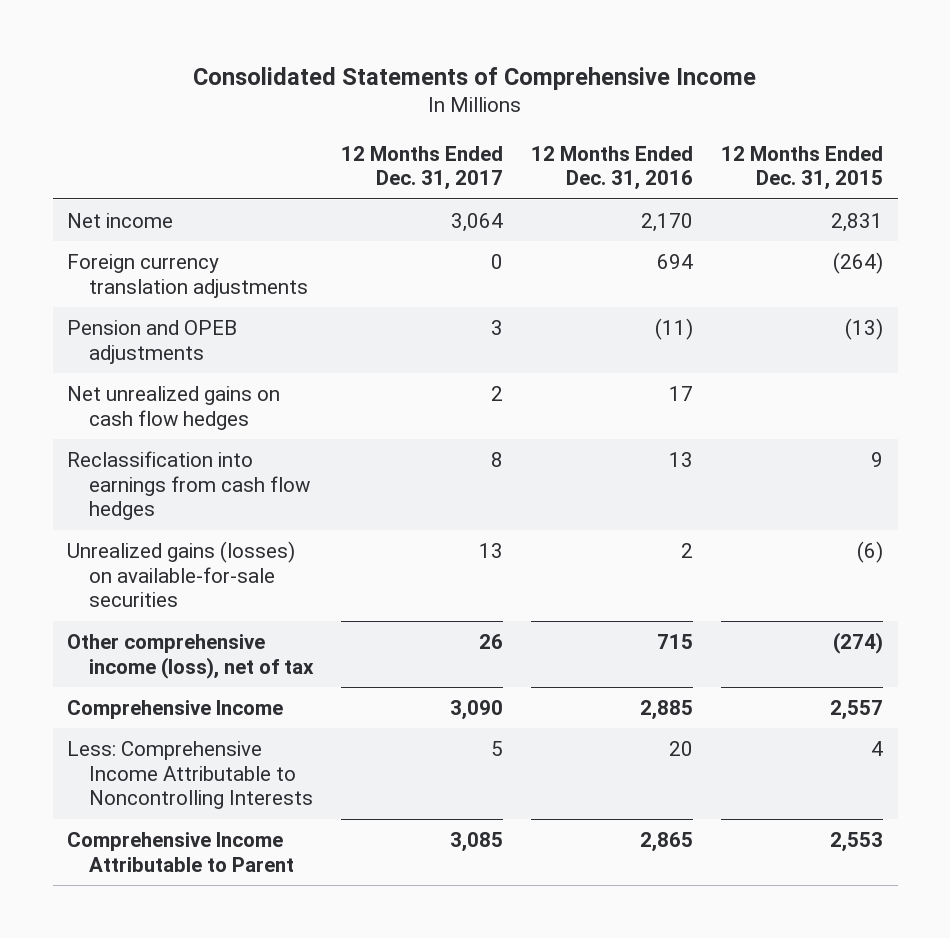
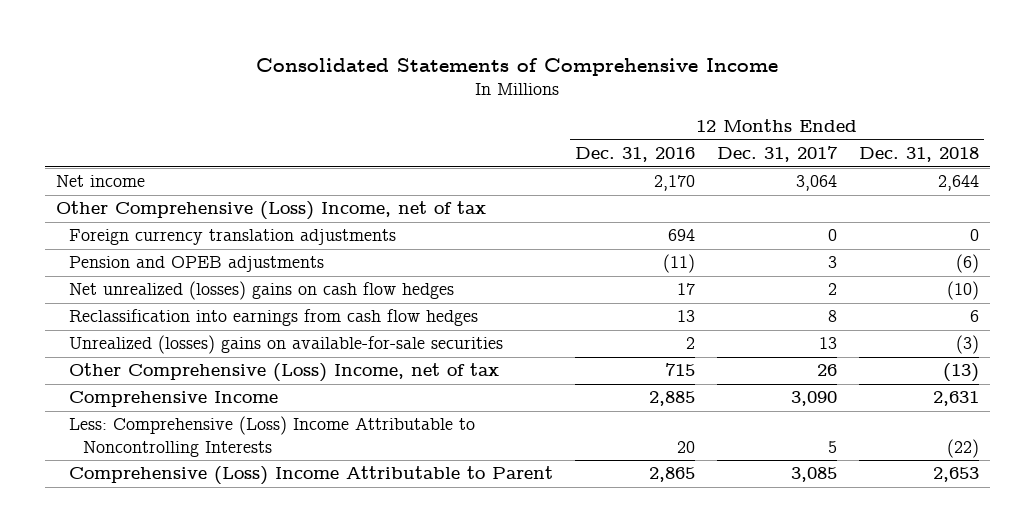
- | 12 Months Ended Dec. 31, 2017 | 12 Months Ended Dec. 31, 2016 | 12 Months Ended Dec. 31, 2015
+ | 12 Months Ended Dec. 31, 2016 | 12 Months Ended Dec. 31, 2017 | 12 Months Ended Dec. 31, 2018
+ Other Comprehensive (Loss) Income, net of tax
- Net unrealized gains on cash flow hedges | 2 | 17 |
+ Net unrealized (losses) gains on cash flow hedges | 17 | 2 | (10)
- Unrealized gains (losses) on available-for-sale securities | 13 | 2 | (6)
- Other comprehensive income (loss), net of tax | 26 | 715 | (274)
+ Unrealized (losses) gains on available-for-sale securities | 2 | 13 | (3)
+ Other Comprehensive (Loss) Income, net of tax | 715 | 26 | (13)
- Less: Comprehensive Income Attributable to Noncontrolling Interests | 5 | 20 | 4
- Comprehensive Income Attributable to Parent | 3,085 | 2,865 | 2,553
+ Less: Comprehensive (Loss) Income Attributable to Noncontrolling Interests | 20 | 5 | (22)
+ Comprehensive (Loss) Income Attributable to Parent | 2,865 | 3,085 | 2,653

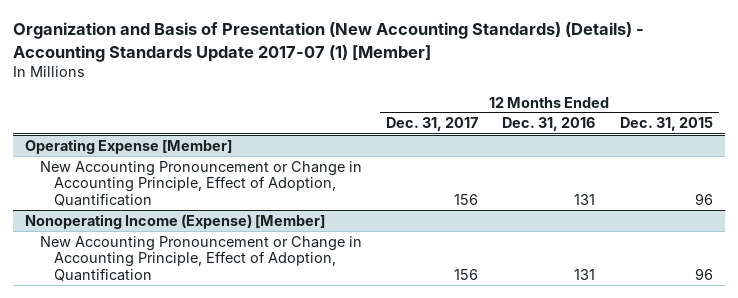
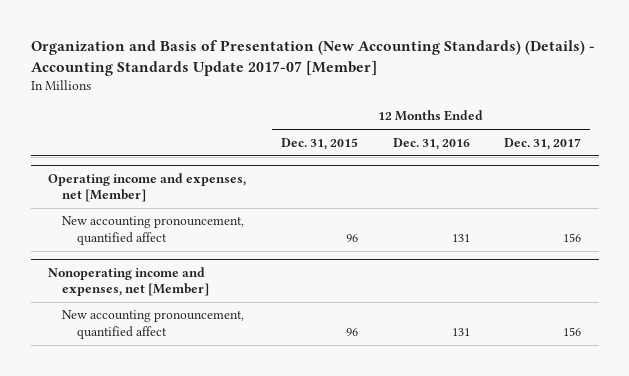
- Organization and Basis of Presentation (New Accounting Standards) (Details) - Accounting Standards Update 2017-07 (1) [Member]
+ Organization and Basis of Presentation (New Accounting Standards) (Details) - Accounting Standards Update 2017-07 [Member]
- | 12 Months Ended Dec. 31, 2017 | 12 Months Ended Dec. 31, 2016 | 12 Months Ended Dec. 31, 2015
+ | 12 Months Ended Dec. 31, 2015 | 12 Months Ended Dec. 31, 2016 | 12 Months Ended Dec. 31, 2017
- Operating Expense [Member]
- New Accounting Pronouncement or Change in Accounting Principle, Effect of Adoption, Quantification | 156 | 131 | 96
- Nonoperating Income (Expense) [Member]
- New Accounting Pronouncement or Change in Accounting Principle, Effect of Adoption, Quantification | 156 | 131 | 96
+ Operating income and expenses, net [Member]
+ New accounting pronouncement, quantified affect | 96 | 131 | 156
+ Nonoperating income and expenses, net [Member]
+ New accounting pronouncement, quantified affect | 96 | 131 | 156

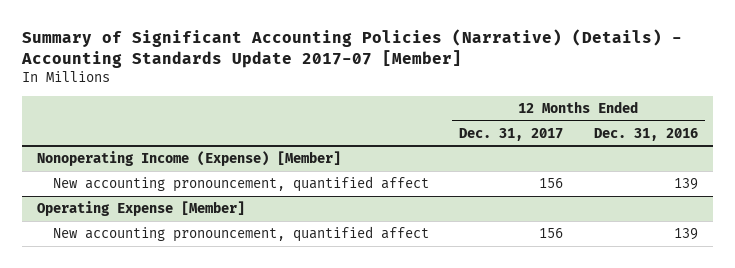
- Organization and Basis of Presentation (New Accounting Standards) (Details) - Accounting Standards Update 2017-07 [Member]
+ Summary of Significant Accounting Policies (Narrative) (Details) - Accounting Standards Update 2017-07 [Member]
- | 12 Months Ended Dec. 31, 2015 | 12 Months Ended Dec. 31, 2016 | 12 Months Ended Dec. 31, 2017
+ | 12 Months Ended Dec. 31, 2017 | 12 Months Ended Dec. 31, 2016
- Operating income and expenses, net [Member]
- New accounting pronouncement, quantified affect | 96 | 131 | 156
- Nonoperating income and expenses, net [Member]
- New accounting pronouncement, quantified affect | 96 | 131 | 156
+ Nonoperating Income (Expense) [Member]
+ New accounting pronouncement, quantified affect | 156 | 139
+ Operating Expense [Member]
+ New accounting pronouncement, quantified affect | 156 | 139

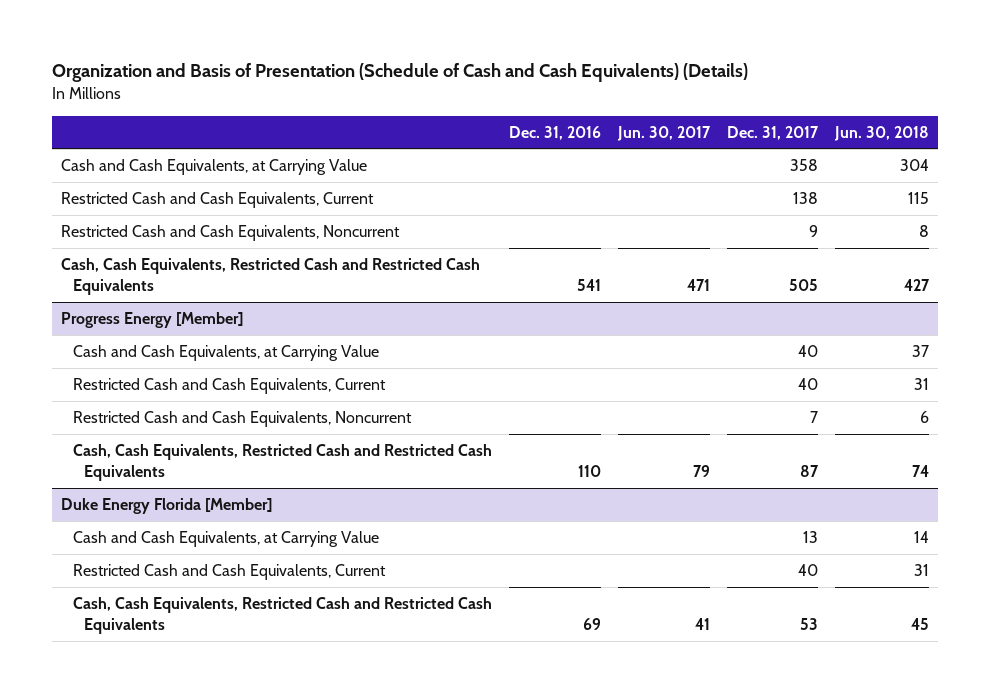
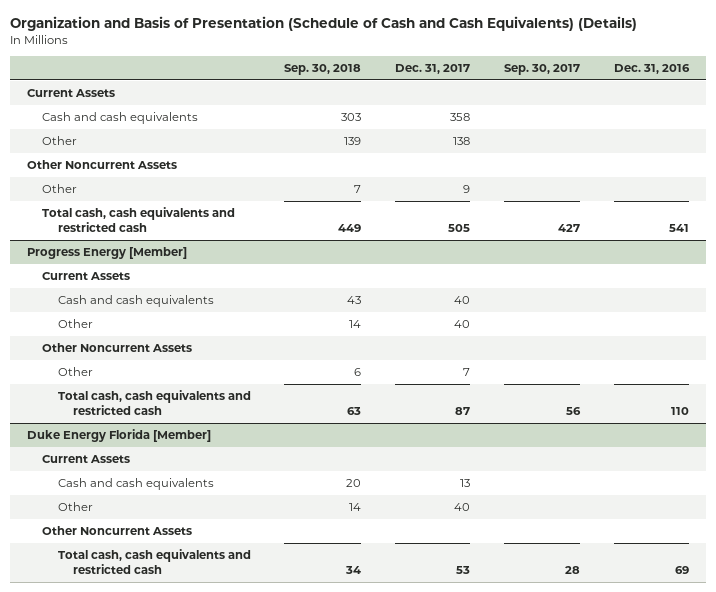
- | Dec. 31, 2016 | Jun. 30, 2017 | Dec. 31, 2017 | Jun. 30, 2018
+ | Sep. 30, 2018 | Dec. 31, 2017 | Sep. 30, 2017 | Dec. 31, 2016
- Cash and Cash Equivalents, at Carrying Value | | | 358 | 304
- Restricted Cash and Cash Equivalents, Current | | | 138 | 115
- Restricted Cash and Cash Equivalents, Noncurrent | | | 9 | 8
- Cash, Cash Equivalents, Restricted Cash and Restricted Cash Equivalents | 541 | 471 | 505 | 427
+ Current Assets
+ Cash and cash equivalents | 303 | 358 | |
+ Other | 139 | 138 | |
+ Other Noncurrent Assets
+ Other | 7 | 9 | |
+ Total cash, cash equivalents and restricted cash | 449 | 505 | 427 | 541
@ Progress Energy [Member]
- Cash and Cash Equivalents, at Carrying Value | | | 40 | 37
- Restricted Cash and Cash Equivalents, Current | | | 40 | 31
- Restricted Cash and Cash Equivalents, Noncurrent | | | 7 | 6
- Cash, Cash Equivalents, Restricted Cash and Restricted Cash Equivalents | 110 | 79 | 87 | 74
+ Current Assets
+ Cash and cash equivalents | 43 | 40 | |
+ Other | 14 | 40 | |
+ Other Noncurrent Assets
+ Other | 6 | 7 | |
+ Total cash, cash equivalents and restricted cash | 63 | 87 | 56 | 110
@ Duke Energy Florida [Member]
- Cash and Cash Equivalents, at Carrying Value | | | 13 | 14
- Restricted Cash and Cash Equivalents, Current | | | 40 | 31
- Cash, Cash Equivalents, Restricted Cash and Restricted Cash Equivalents | 69 | 41 | 53 | 45
+ Current Assets
+ Cash and cash equivalents | 20 | 13 | |
+ Other | 14 | 40 | |
+ Other Noncurrent Assets
+ Total cash, cash equivalents and restricted cash | 34 | 53 | 28 | 69

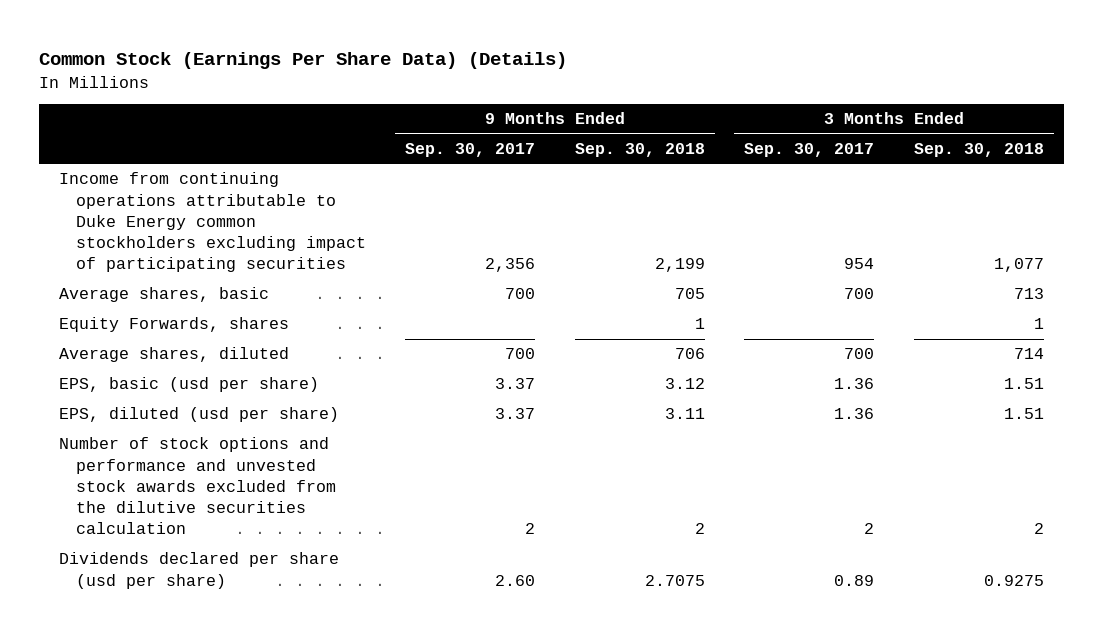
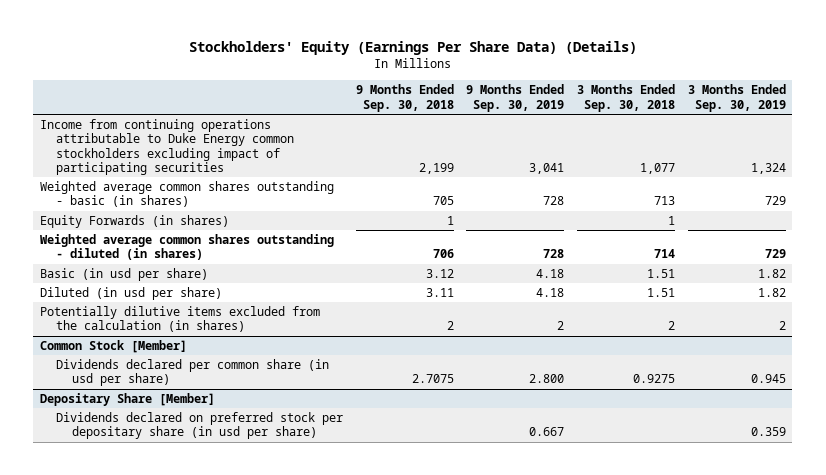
- Common Stock (Earnings Per Share Data) (Details)
+ Stockholders' Equity (Earnings Per Share Data) (Details)
- | 9 Months Ended Sep. 30, 2017 | 9 Months Ended Sep. 30, 2018 | 3 Months Ended Sep. 30, 2017 | 3 Months Ended Sep. 30, 2018
+ | 9 Months Ended Sep. 30, 2018 | 9 Months Ended Sep. 30, 2019 | 3 Months Ended Sep. 30, 2018 | 3 Months Ended Sep. 30, 2019
- Average shares, basic | 700 | 705 | 700 | 713
- Equity Forwards, shares | | 1 | | 1
- Average shares, diluted | 700 | 706 | 700 | 714
- EPS, basic (usd per share) | 3.37 | 3.12 | 1.36 | 1.51
- EPS, diluted (usd per share) | 3.37 | 3.11 | 1.36 | 1.51
- Number of stock options and performance and unvested stock awards excluded from the dilutive securities calculation | 2 | 2 | 2 | 2
- Dividends declared per share (usd per share) | 2.60 | 2.7075 | 0.89 | 0.9275
+ Weighted average common shares outstanding - basic (in shares) | 705 | 728 | 713 | 729
+ Equity Forwards (in shares) | 1 | | 1 |
+ Weighted average common shares outstanding - diluted (in shares) | 706 | 728 | 714 | 729
+ Basic (in usd per share) | 3.12 | 4.18 | 1.51 | 1.82
+ Diluted (in usd per share) | 3.11 | 4.18 | 1.51 | 1.82
+ Potentially dilutive items excluded from the calculation (in shares) | 2 | 2 | 2 | 2
+ Common Stock [Member]
+ Dividends declared per common share (in usd per share) | 2.7075 | 2.800 | 0.9275 | 0.945
+ Depositary Share [Member]
+ Dividends declared on preferred stock per depositary share (in usd per share) | | 0.667 | | 0.359

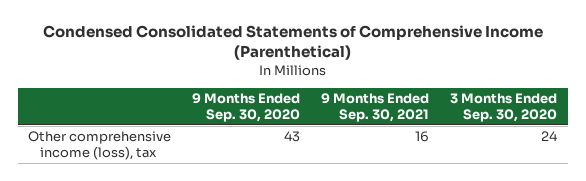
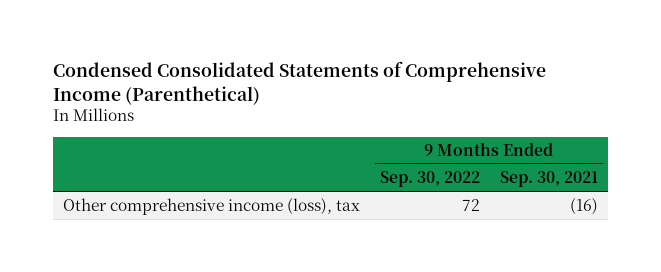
- | 9 Months Ended Sep. 30, 2020 | 9 Months Ended Sep. 30, 2021 | 3 Months Ended Sep. 30, 2020
+ | 9 Months Ended Sep. 30, 2022 | 9 Months Ended Sep. 30, 2021
- Other comprehensive income (loss), tax | 43 | 16 | 24
+ Other comprehensive income (loss), tax | 72 | (16)

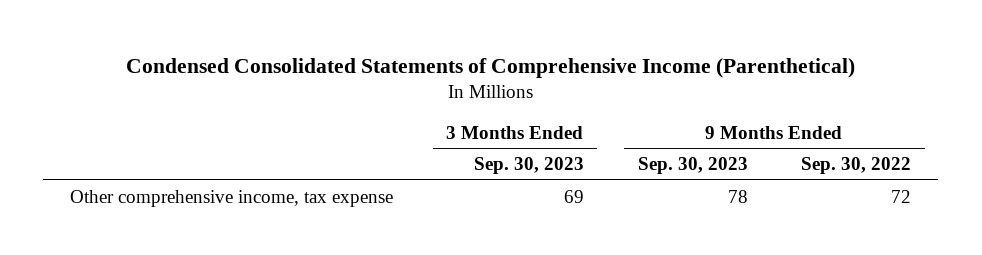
- | 9 Months Ended Sep. 30, 2022 | 9 Months Ended Sep. 30, 2021
+ | 3 Months Ended Sep. 30, 2023 | 9 Months Ended Sep. 30, 2023 | 9 Months Ended Sep. 30, 2022
- Other comprehensive income (loss), tax | 72 | (16)
+ Other comprehensive income, tax expense | 69 | 78 | 72

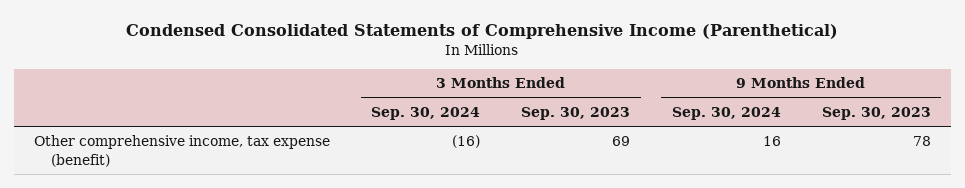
- | 3 Months Ended Sep. 30, 2023 | 9 Months Ended Sep. 30, 2023 | 9 Months Ended Sep. 30, 2022
+ | 3 Months Ended Sep. 30, 2024 | 3 Months Ended Sep. 30, 2023 | 9 Months Ended Sep. 30, 2024 | 9 Months Ended Sep. 30, 2023
- Other comprehensive income, tax expense | 69 | 78 | 72
+ Other comprehensive income, tax expense (benefit) | (16) | 69 | 16 | 78

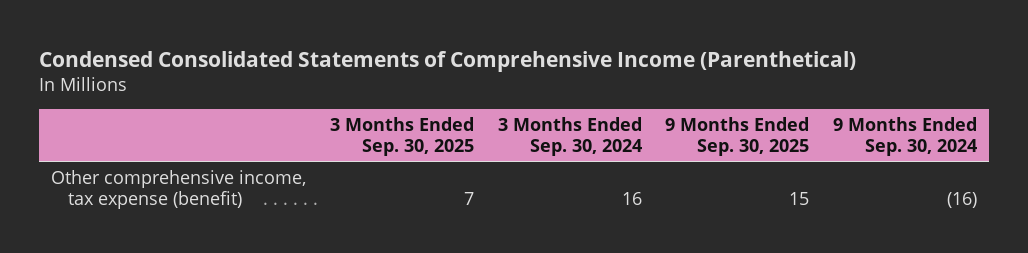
- | 3 Months Ended Sep. 30, 2024 | 3 Months Ended Sep. 30, 2023 | 9 Months Ended Sep. 30, 2024 | 9 Months Ended Sep. 30, 2023
+ | 3 Months Ended Sep. 30, 2025 | 3 Months Ended Sep. 30, 2024 | 9 Months Ended Sep. 30, 2025 | 9 Months Ended Sep. 30, 2024
- Other comprehensive income, tax expense (benefit) | (16) | 69 | 16 | 78
+ Other comprehensive income, tax expense (benefit) | 7 | 16 | 15 | (16)

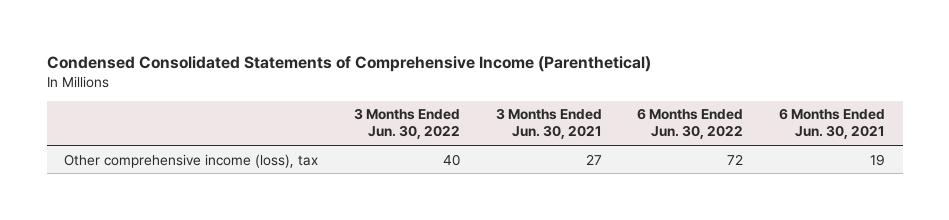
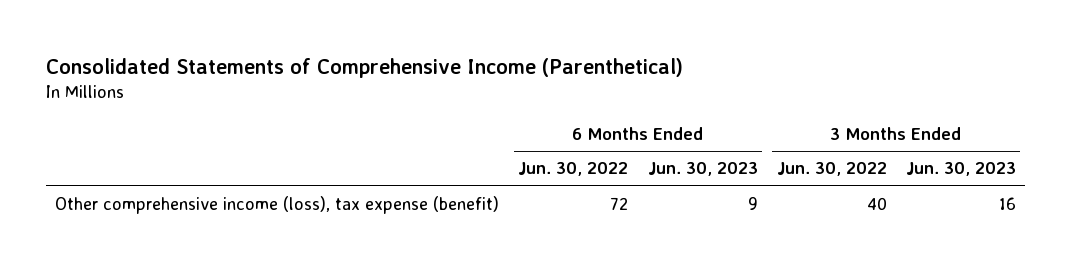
- Condensed Consolidated Statements of Comprehensive Income (Parenthetical)
+ Consolidated Statements of Comprehensive Income (Parenthetical)
- | 3 Months Ended Jun. 30, 2022 | 3 Months Ended Jun. 30, 2021 | 6 Months Ended Jun. 30, 2022 | 6 Months Ended Jun. 30, 2021
+ | 6 Months Ended Jun. 30, 2022 | 6 Months Ended Jun. 30, 2023 | 3 Months Ended Jun. 30, 2022 | 3 Months Ended Jun. 30, 2023
- Other comprehensive income (loss), tax | 40 | 27 | 72 | 19
+ Other comprehensive income (loss), tax expense (benefit) | 72 | 9 | 40 | 16

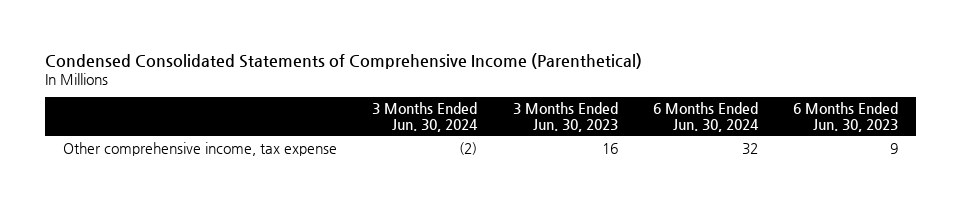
- Consolidated Statements of Comprehensive Income (Parenthetical)
+ Condensed Consolidated Statements of Comprehensive Income (Parenthetical)
- | 6 Months Ended Jun. 30, 2022 | 6 Months Ended Jun. 30, 2023 | 3 Months Ended Jun. 30, 2022 | 3 Months Ended Jun. 30, 2023
+ | 3 Months Ended Jun. 30, 2024 | 3 Months Ended Jun. 30, 2023 | 6 Months Ended Jun. 30, 2024 | 6 Months Ended Jun. 30, 2023
- Other comprehensive income (loss), tax expense (benefit) | 72 | 9 | 40 | 16
+ Other comprehensive income, tax expense | (2) | 16 | 32 | 9

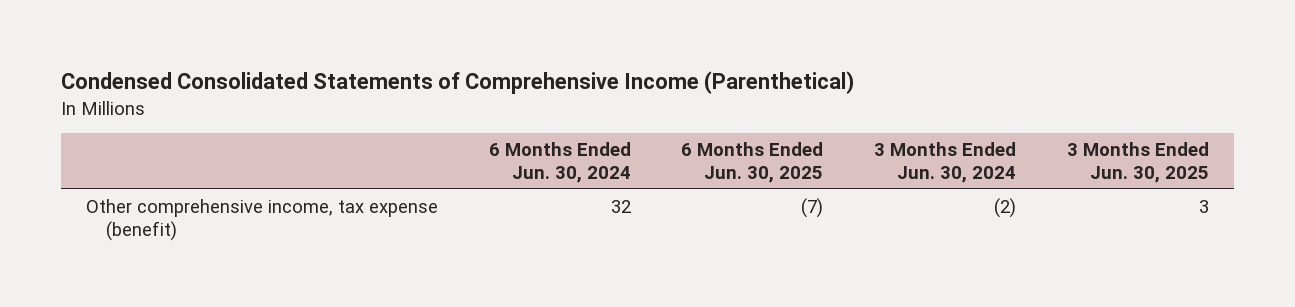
- | 3 Months Ended Jun. 30, 2024 | 3 Months Ended Jun. 30, 2023 | 6 Months Ended Jun. 30, 2024 | 6 Months Ended Jun. 30, 2023
+ | 6 Months Ended Jun. 30, 2024 | 6 Months Ended Jun. 30, 2025 | 3 Months Ended Jun. 30, 2024 | 3 Months Ended Jun. 30, 2025
- Other comprehensive income, tax expense | (2) | 16 | 32 | 9
+ Other comprehensive income, tax expense (benefit) | 32 | (7) | (2) | 3

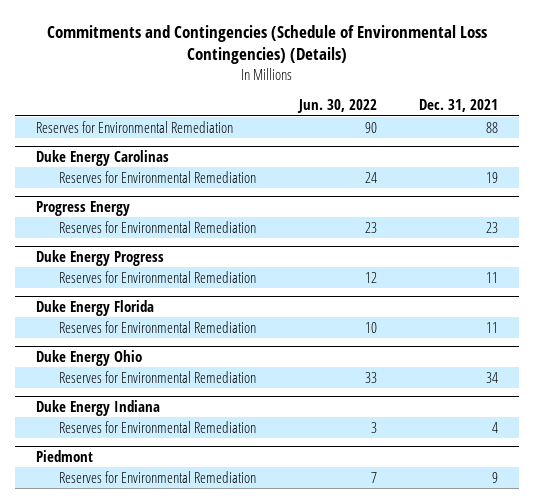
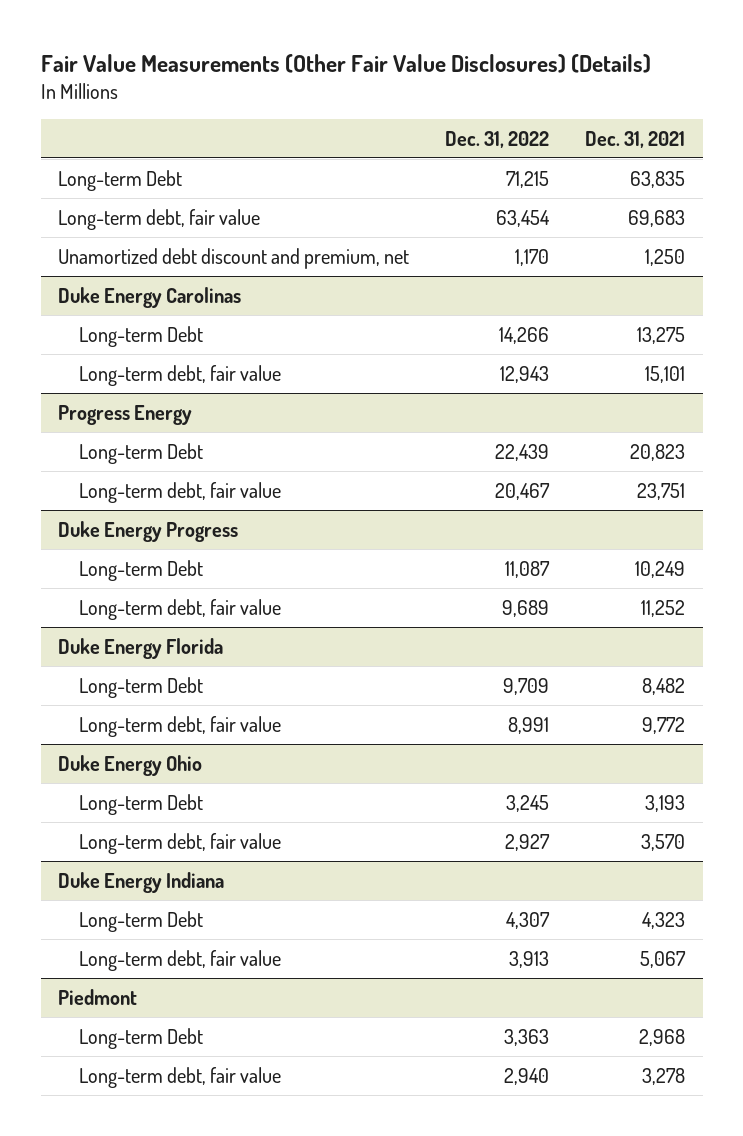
- Commitments and Contingencies (Schedule of Environmental Loss Contingencies) (Details)
+ Fair Value Measurements (Other Fair Value Disclosures) (Details)
- | Jun. 30, 2022 | Dec. 31, 2021
+ | Dec. 31, 2022 | Dec. 31, 2021
- Reserves for Environmental Remediation | 90 | 88
+ Long-term Debt | 71,215 | 63,835
+ Long-term debt, fair value | 63,454 | 69,683
+ Unamortized debt discount and premium, net | 1,170 | 1,250
@ Duke Energy Carolinas
- Reserves for Environmental Remediation | 24 | 19
+ Long-term Debt | 14,266 | 13,275
+ Long-term debt, fair value | 12,943 | 15,101
@ Progress Energy
- Reserves for Environmental Remediation | 23 | 23
+ Long-term Debt | 22,439 | 20,823
+ Long-term debt, fair value | 20,467 | 23,751
@ Duke Energy Progress
- Reserves for Environmental Remediation | 12 | 11
+ Long-term Debt | 11,087 | 10,249
+ Long-term debt, fair value | 9,689 | 11,252
@ Duke Energy Florida
- Reserves for Environmental Remediation | 10 | 11
+ Long-term Debt | 9,709 | 8,482
+ Long-term debt, fair value | 8,991 | 9,772
@ Duke Energy Ohio
- Reserves for Environmental Remediation | 33 | 34
+ Long-term Debt | 3,245 | 3,193
+ Long-term debt, fair value | 2,927 | 3,570
@ Duke Energy Indiana
- Reserves for Environmental Remediation | 3 | 4
+ Long-term Debt | 4,307 | 4,323
+ Long-term debt, fair value | 3,913 | 5,067
@ Piedmont
- Reserves for Environmental Remediation | 7 | 9
+ Long-term Debt | 3,363 | 2,968
+ Long-term debt, fair value | 2,940 | 3,278

